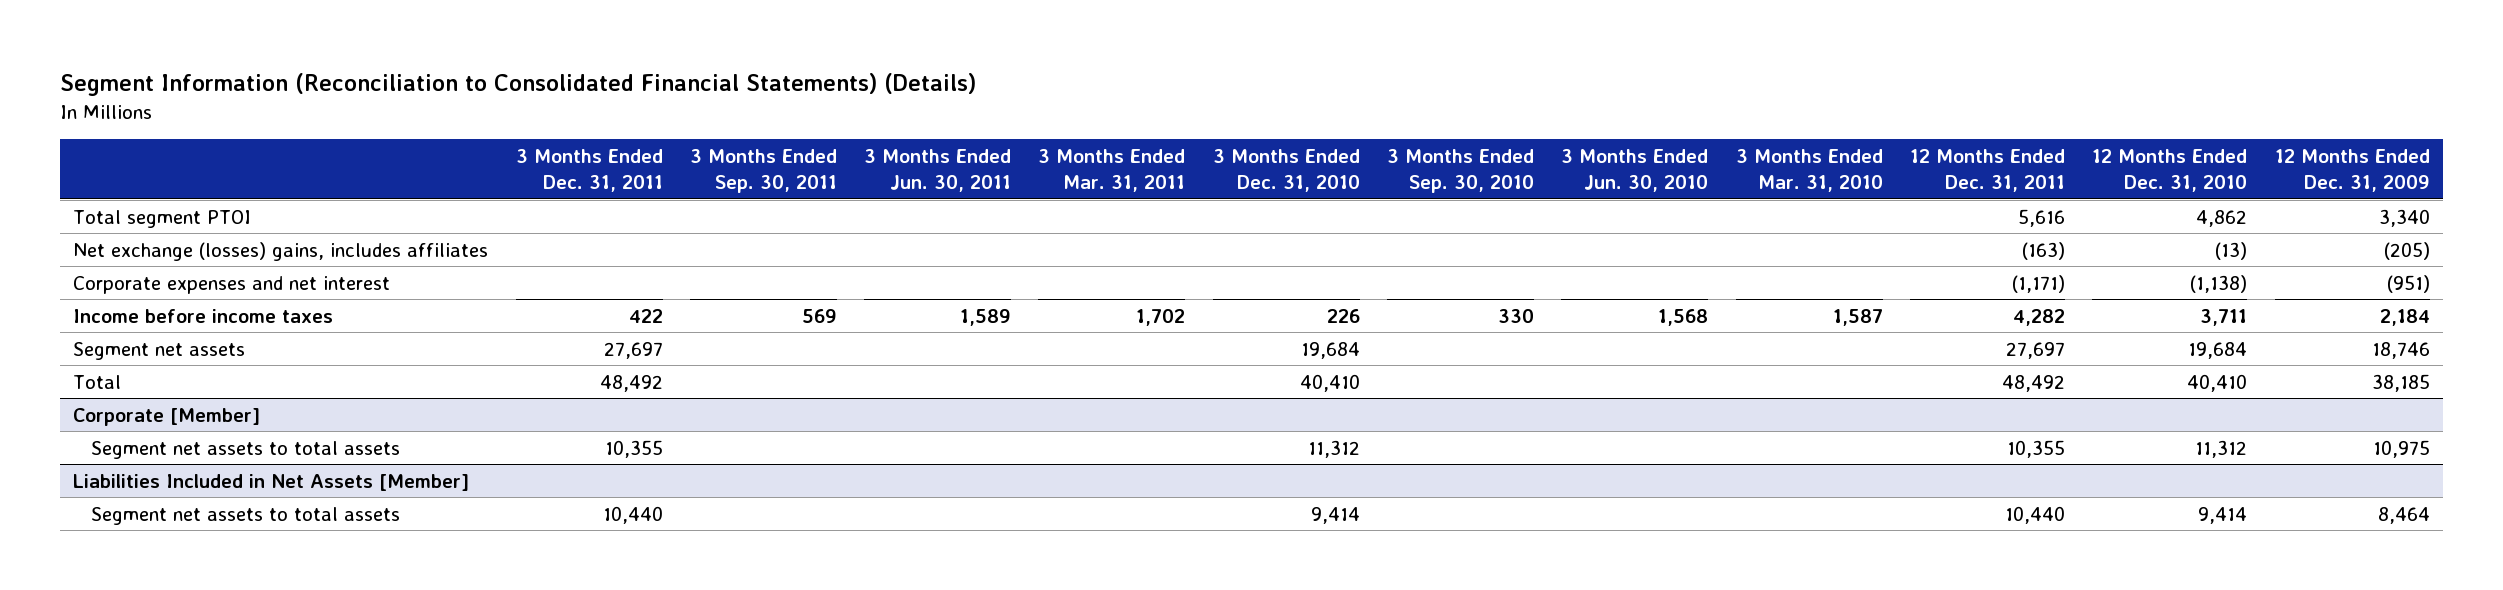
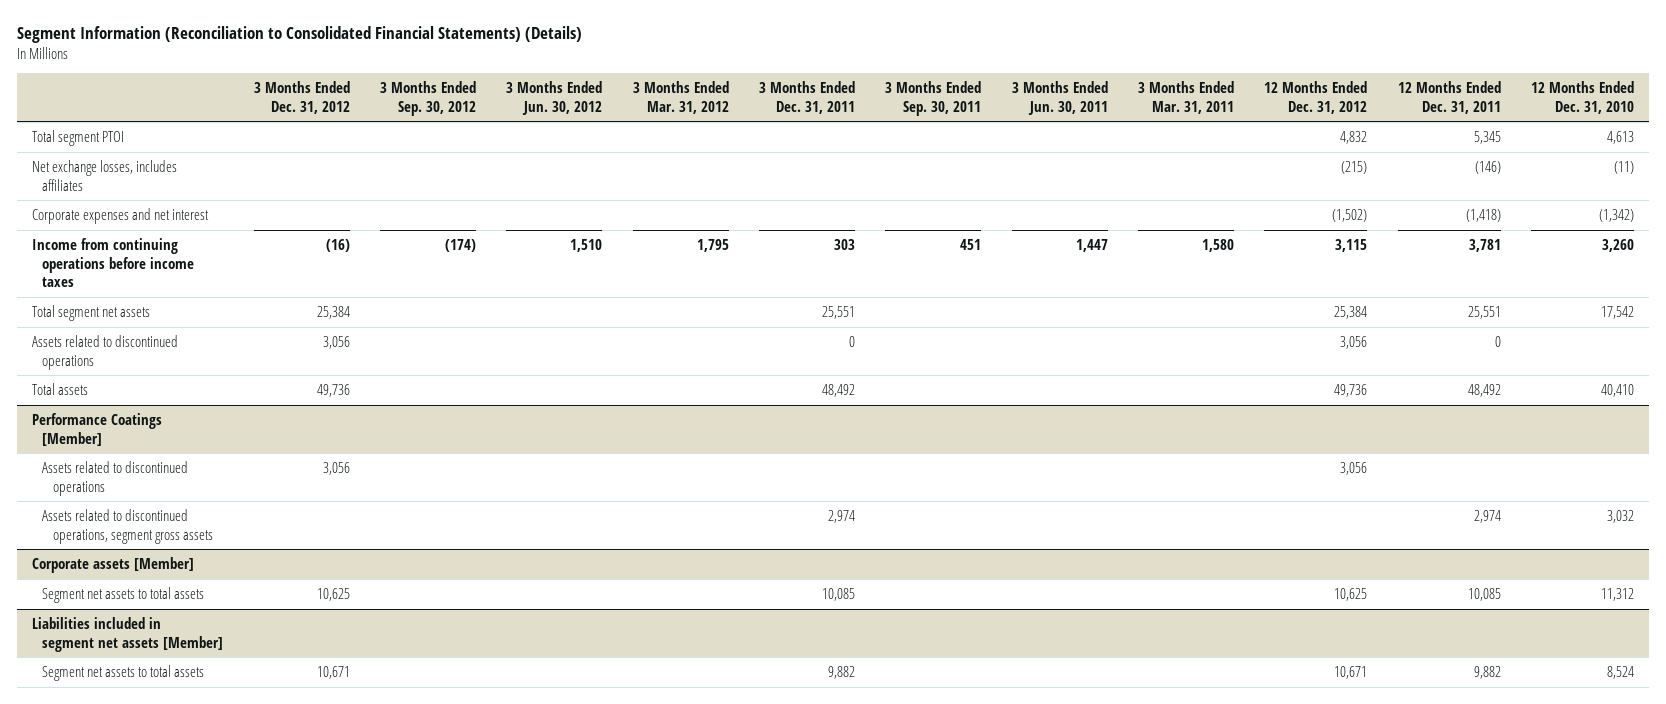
- | 3 Months Ended Dec. 31, 2011 | 3 Months Ended Sep. 30, 2011 | 3 Months Ended Jun. 30, 2011 | 3 Months Ended Mar. 31, 2011 | 3 Months Ended Dec. 31, 2010 | 3 Months Ended Sep. 30, 2010 | 3 Months Ended Jun. 30, 2010 | 3 Months Ended Mar. 31, 2010 | 12 Months Ended Dec. 31, 2011 | 12 Months Ended Dec. 31, 2010 | 12 Months Ended Dec. 31, 2009
+ | 3 Months Ended Dec. 31, 2012 | 3 Months Ended Sep. 30, 2012 | 3 Months Ended Jun. 30, 2012 | 3 Months Ended Mar. 31, 2012 | 3 Months Ended Dec. 31, 2011 | 3 Months Ended Sep. 30, 2011 | 3 Months Ended Jun. 30, 2011 | 3 Months Ended Mar. 31, 2011 | 12 Months Ended Dec. 31, 2012 | 12 Months Ended Dec. 31, 2011 | 12 Months Ended Dec. 31, 2010
- Total segment PTOI | | | | | | | | | 5,616 | 4,862 | 3,340
- Net exchange (losses) gains, includes affiliates | | | | | | | | | (163) | (13) | (205)
- Corporate expenses and net interest | | | | | | | | | (1,171) | (1,138) | (951)
- Income before income taxes | 422 | 569 | 1,589 | 1,702 | 226 | 330 | 1,568 | 1,587 | 4,282 | 3,711 | 2,184
- Segment net assets | 27,697 | | | | 19,684 | | | | 27,697 | 19,684 | 18,746
- Total | 48,492 | | | | 40,410 | | | | 48,492 | 40,410 | 38,185
- Corporate [Member]
- Segment net assets to total assets | 10,355 | | | | 11,312 | | | | 10,355 | 11,312 | 10,975
- Liabilities Included in Net Assets [Member]
- Segment net assets to total assets | 10,440 | | | | 9,414 | | | | 10,440 | 9,414 | 8,464
+ Total segment PTOI | | | | | | | | | 4,832 | 5,345 | 4,613
+ Net exchange losses, includes affiliates | | | | | | | | | (215) | (146) | (11)
+ Corporate expenses and net interest | | | | | | | | | (1,502) | (1,418) | (1,342)
+ Income from continuing operations before income taxes | (16) | (174) | 1,510 | 1,795 | 303 | 451 | 1,447 | 1,580 | 3,115 | 3,781 | 3,260
+ Total segment net assets | 25,384 | | | | 25,551 | | | | 25,384 | 25,551 | 17,542
+ Assets related to discontinued operations | 3,056 | | | | 0 | | | | 3,056 | 0 |
+ Total assets | 49,736 | | | | 48,492 | | | | 49,736 | 48,492 | 40,410
+ Performance Coatings [Member]
+ Assets related to discontinued operations | 3,056 | | | | | | | | 3,056 | |
+ Assets related to discontinued operations, segment gross assets | | | | | 2,974 | | | | | 2,974 | 3,032
+ Corporate assets [Member]
+ Segment net assets to total assets | 10,625 | | | | 10,085 | | | | 10,625 | 10,085 | 11,312
+ Liabilities included in segment net assets [Member]
+ Segment net assets to total assets | 10,671 | | | | 9,882 | | | | 10,671 | 9,882 | 8,524

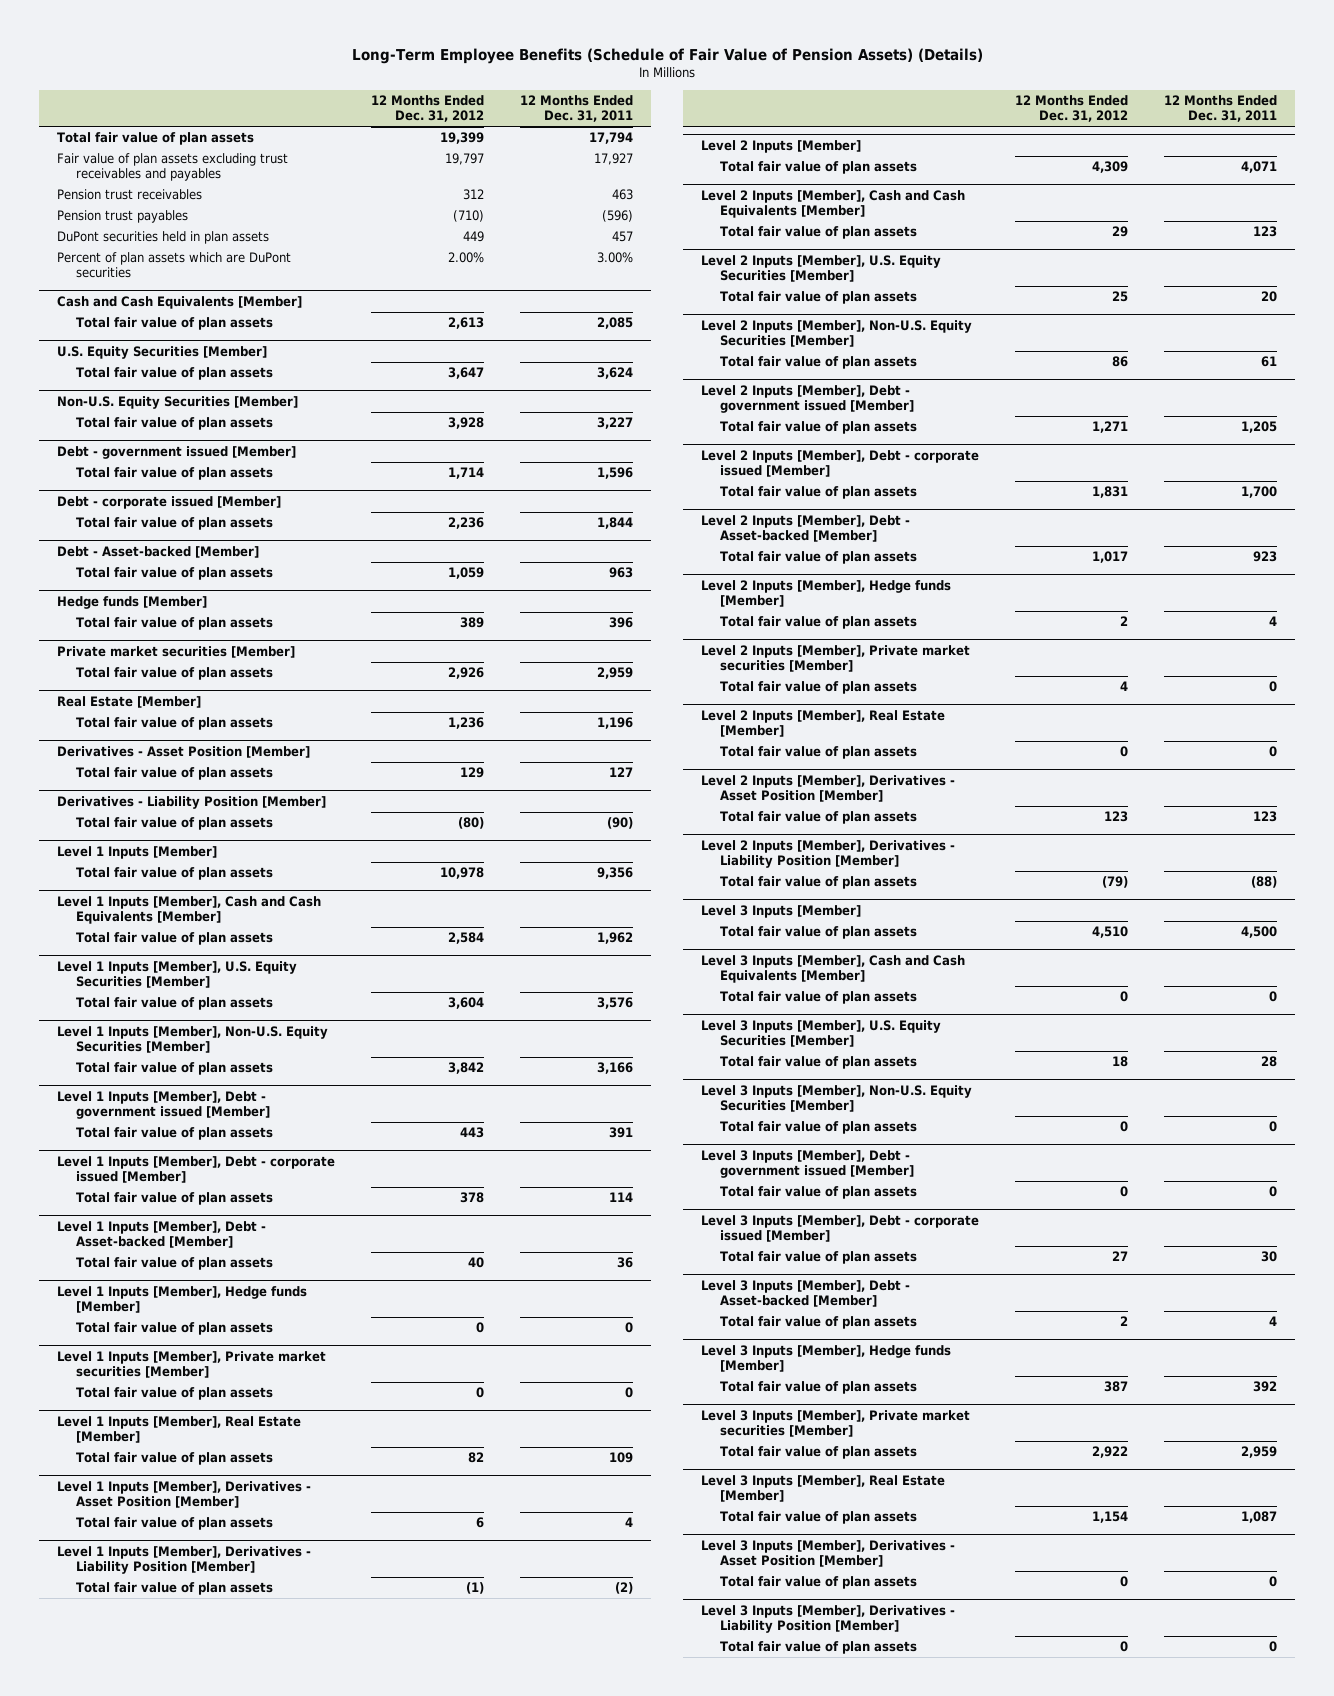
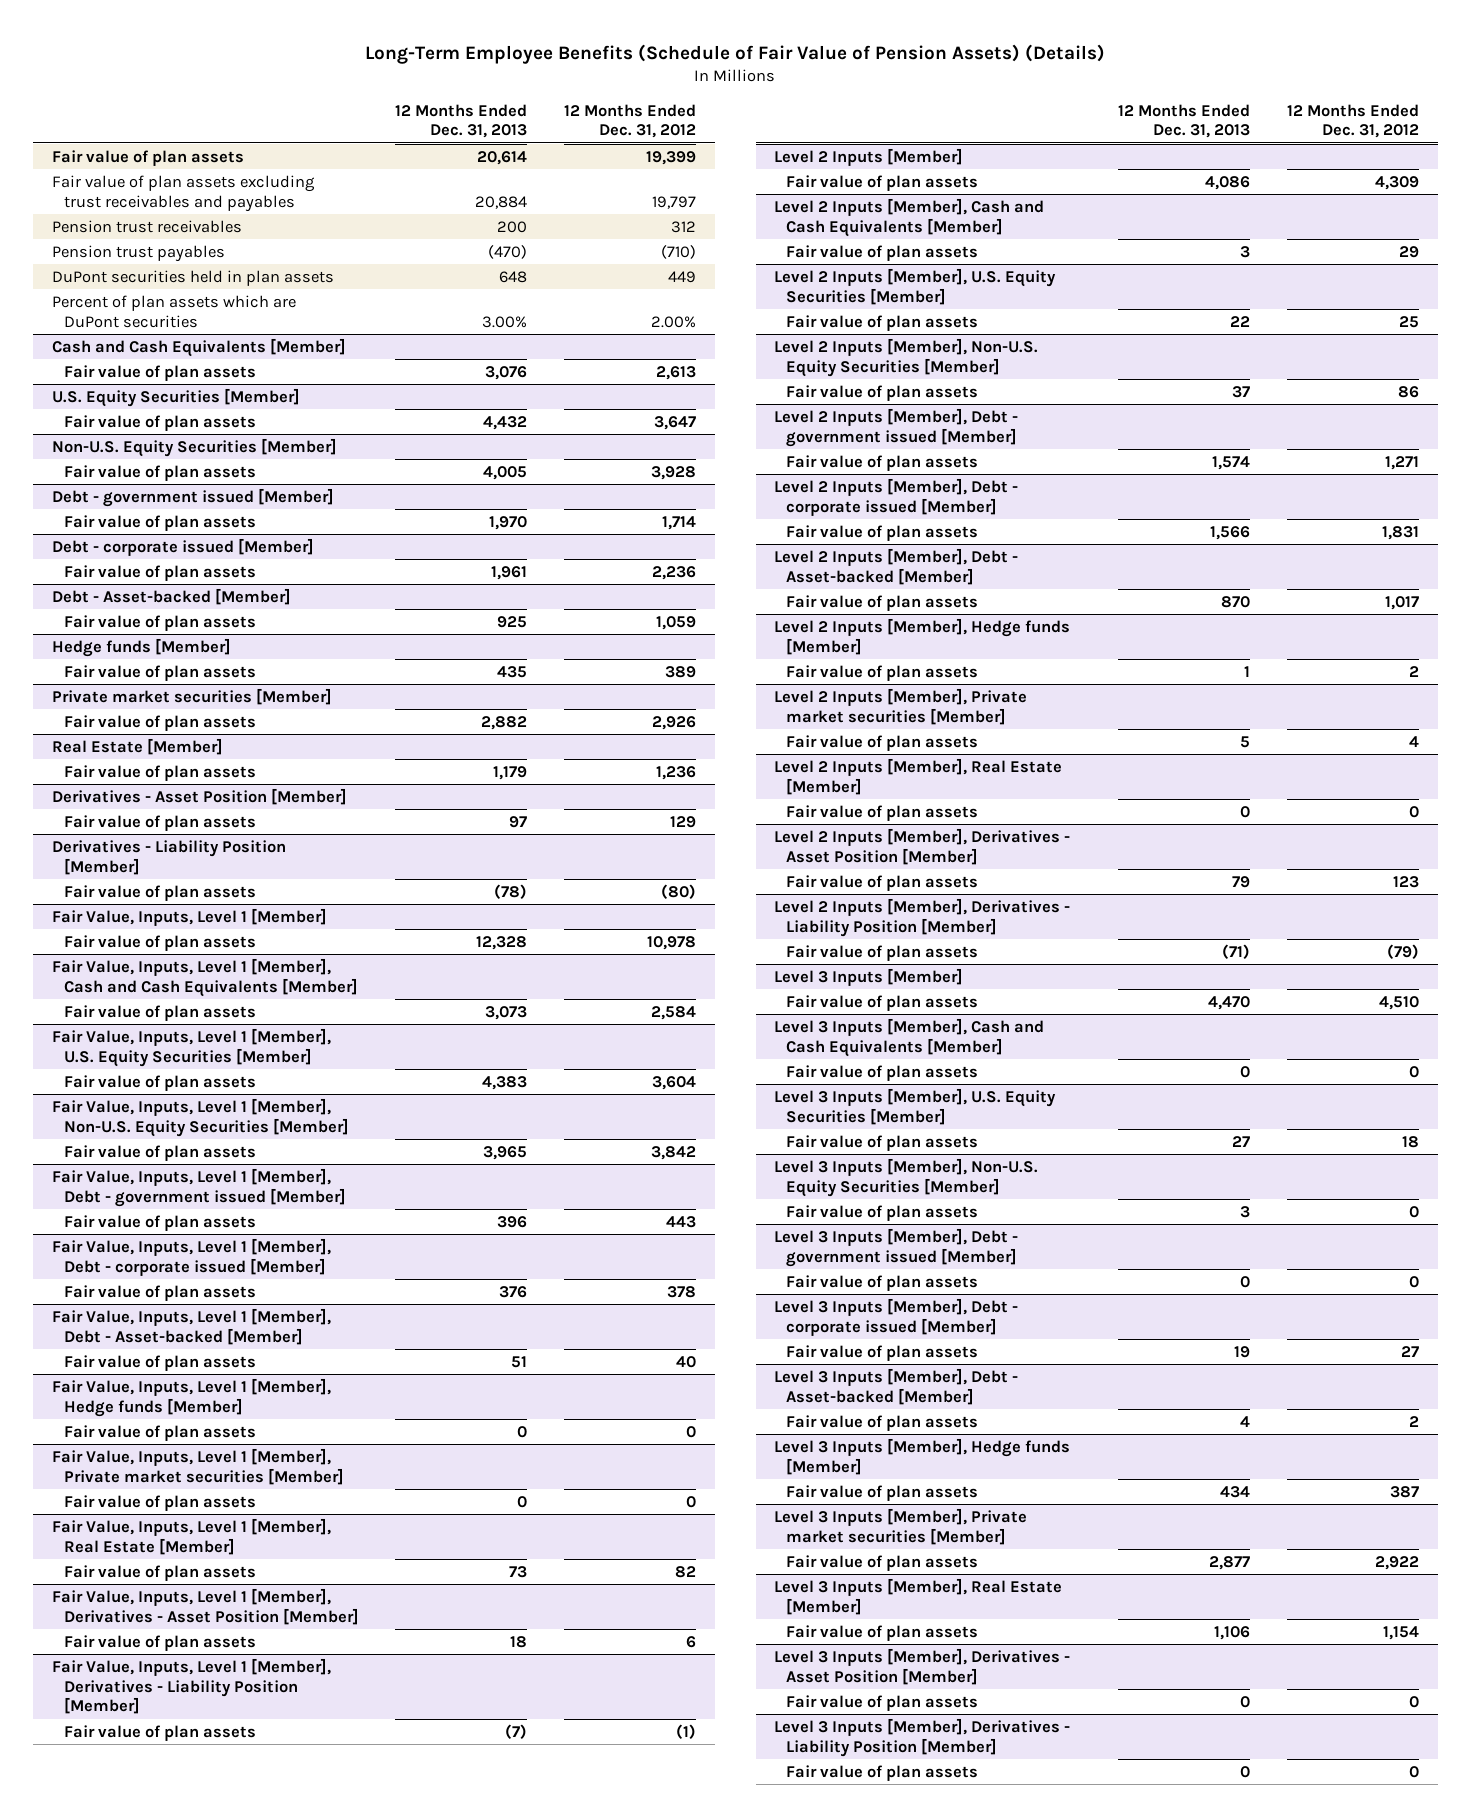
- | 12 Months Ended Dec. 31, 2012 | 12 Months Ended Dec. 31, 2011
+ | 12 Months Ended Dec. 31, 2013 | 12 Months Ended Dec. 31, 2012
- Total fair value of plan assets | 19,399 | 17,794
+ Fair value of plan assets | 20,614 | 19,399
@ Cash and Cash Equivalents [Member]
- Total fair value of plan assets | 2,613 | 2,085
+ Fair value of plan assets | 3,076 | 2,613
@ U.S. Equity Securities [Member]
- Total fair value of plan assets | 3,647 | 3,624
+ Fair value of plan assets | 4,432 | 3,647
@ Non-U.S. Equity Securities [Member]
- Total fair value of plan assets | 3,928 | 3,227
+ Fair value of plan assets | 4,005 | 3,928
@ Debt - government issued [Member]
- Total fair value of plan assets | 1,714 | 1,596
+ Fair value of plan assets | 1,970 | 1,714
@ Debt - corporate issued [Member]
- Total fair value of plan assets | 2,236 | 1,844
+ Fair value of plan assets | 1,961 | 2,236
@ Debt - Asset-backed [Member]
- Total fair value of plan assets | 1,059 | 963
+ Fair value of plan assets | 925 | 1,059
@ Hedge funds [Member]
- Total fair value of plan assets | 389 | 396
+ Fair value of plan assets | 435 | 389
@ Private market securities [Member]
- Total fair value of plan assets | 2,926 | 2,959
+ Fair value of plan assets | 2,882 | 2,926
@ Real Estate [Member]
- Total fair value of plan assets | 1,236 | 1,196
+ Fair value of plan assets | 1,179 | 1,236
@ Derivatives - Asset Position [Member]
- Total fair value of plan assets | 129 | 127
+ Fair value of plan assets | 97 | 129
@ Derivatives - Liability Position [Member]
- Total fair value of plan assets | (80) | (90)
- Level 1 Inputs [Member]
- Total fair value of plan assets | 10,978 | 9,356
- Level 1 Inputs [Member], Cash and Cash Equivalents [Member]
- Total fair value of plan assets | 2,584 | 1,962
- Level 1 Inputs [Member], U.S. Equity Securities [Member]
- Total fair value of plan assets | 3,604 | 3,576
- Level 1 Inputs [Member], Non-U.S. Equity Securities [Member]
- Total fair value of plan assets | 3,842 | 3,166
- Level 1 Inputs [Member], Debt - government issued [Member]
- Total fair value of plan assets | 443 | 391
- Level 1 Inputs [Member], Debt - corporate issued [Member]
- Total fair value of plan assets | 378 | 114
- Level 1 Inputs [Member], Debt - Asset-backed [Member]
- Total fair value of plan assets | 40 | 36
- Level 1 Inputs [Member], Hedge funds [Member]
- Total fair value of plan assets | 0 | 0
- Level 1 Inputs [Member], Private market securities [Member]
- Total fair value of plan assets | 0 | 0
- Level 1 Inputs [Member], Real Estate [Member]
- Total fair value of plan assets | 82 | 109
- Level 1 Inputs [Member], Derivatives - Asset Position [Member]
- Total fair value of plan assets | 6 | 4
- Level 1 Inputs [Member], Derivatives - Liability Position [Member]
- Total fair value of plan assets | (1) | (2)
@ Derivatives - Liability Position [Member]
+ Fair value of plan assets | (78) | (80)
+ Fair Value, Inputs, Level 1 [Member]
+ Fair value of plan assets | 12,328 | 10,978
+ Fair Value, Inputs, Level 1 [Member], Cash and Cash Equivalents [Member]
+ Fair value of plan assets | 3,073 | 2,584
+ Fair Value, Inputs, Level 1 [Member], U.S. Equity Securities [Member]
+ Fair value of plan assets | 4,383 | 3,604
+ Fair Value, Inputs, Level 1 [Member], Non-U.S. Equity Securities [Member]
+ Fair value of plan assets | 3,965 | 3,842
+ Fair Value, Inputs, Level 1 [Member], Debt - government issued [Member]
+ Fair value of plan assets | 396 | 443
+ Fair Value, Inputs, Level 1 [Member], Debt - corporate issued [Member]
+ Fair value of plan assets | 376 | 378
+ Fair Value, Inputs, Level 1 [Member], Debt - Asset-backed [Member]
+ Fair value of plan assets | 51 | 40
+ Fair Value, Inputs, Level 1 [Member], Hedge funds [Member]
+ Fair value of plan assets | 0 | 0
+ Fair Value, Inputs, Level 1 [Member], Private market securities [Member]
+ Fair value of plan assets | 0 | 0
+ Fair Value, Inputs, Level 1 [Member], Real Estate [Member]
+ Fair value of plan assets | 73 | 82
+ Fair Value, Inputs, Level 1 [Member], Derivatives - Asset Position [Member]
+ Fair value of plan assets | 18 | 6
+ Fair Value, Inputs, Level 1 [Member], Derivatives - Liability Position [Member]
+ Fair value of plan assets | (7) | (1)
@ Level 2 Inputs [Member]
- Total fair value of plan assets | 4,309 | 4,071
+ Fair value of plan assets | 4,086 | 4,309
@ Level 2 Inputs [Member], Cash and Cash Equivalents [Member]
- Total fair value of plan assets | 29 | 123
+ Fair value of plan assets | 3 | 29
@ Level 2 Inputs [Member], U.S. Equity Securities [Member]
- Total fair value of plan assets | 25 | 20
+ Fair value of plan assets | 22 | 25
@ Level 2 Inputs [Member], Non-U.S. Equity Securities [Member]
- Total fair value of plan assets | 86 | 61
+ Fair value of plan assets | 37 | 86
@ Level 2 Inputs [Member], Debt - government issued [Member]
- Total fair value of plan assets | 1,271 | 1,205
+ Fair value of plan assets | 1,574 | 1,271
@ Level 2 Inputs [Member], Debt - corporate issued [Member]
- Total fair value of plan assets | 1,831 | 1,700
+ Fair value of plan assets | 1,566 | 1,831
@ Level 2 Inputs [Member], Debt - Asset-backed [Member]
- Total fair value of plan assets | 1,017 | 923
+ Fair value of plan assets | 870 | 1,017
@ Level 2 Inputs [Member], Hedge funds [Member]
- Total fair value of plan assets | 2 | 4
+ Fair value of plan assets | 1 | 2
@ Level 2 Inputs [Member], Private market securities [Member]
- Total fair value of plan assets | 4 | 0
+ Fair value of plan assets | 5 | 4
@ Level 2 Inputs [Member], Real Estate [Member]
- Total fair value of plan assets | 0 | 0
+ Fair value of plan assets | 0 | 0
@ Level 2 Inputs [Member], Derivatives - Asset Position [Member]
- Total fair value of plan assets | 123 | 123
+ Fair value of plan assets | 79 | 123
@ Level 2 Inputs [Member], Derivatives - Liability Position [Member]
- Total fair value of plan assets | (79) | (88)
+ Fair value of plan assets | (71) | (79)
@ Level 3 Inputs [Member]
- Total fair value of plan assets | 4,510 | 4,500
+ Fair value of plan assets | 4,470 | 4,510
@ Level 3 Inputs [Member], Cash and Cash Equivalents [Member]
- Total fair value of plan assets | 0 | 0
+ Fair value of plan assets | 0 | 0
@ Level 3 Inputs [Member], U.S. Equity Securities [Member]
- Total fair value of plan assets | 18 | 28
+ Fair value of plan assets | 27 | 18
@ Level 3 Inputs [Member], Non-U.S. Equity Securities [Member]
- Total fair value of plan assets | 0 | 0
+ Fair value of plan assets | 3 | 0
@ Level 3 Inputs [Member], Debt - government issued [Member]
- Total fair value of plan assets | 0 | 0
+ Fair value of plan assets | 0 | 0
@ Level 3 Inputs [Member], Debt - corporate issued [Member]
- Total fair value of plan assets | 27 | 30
+ Fair value of plan assets | 19 | 27
@ Level 3 Inputs [Member], Debt - Asset-backed [Member]
- Total fair value of plan assets | 2 | 4
+ Fair value of plan assets | 4 | 2
@ Level 3 Inputs [Member], Hedge funds [Member]
- Total fair value of plan assets | 387 | 392
+ Fair value of plan assets | 434 | 387
@ Level 3 Inputs [Member], Private market securities [Member]
- Total fair value of plan assets | 2,922 | 2,959
+ Fair value of plan assets | 2,877 | 2,922
@ Level 3 Inputs [Member], Real Estate [Member]
- Total fair value of plan assets | 1,154 | 1,087
+ Fair value of plan assets | 1,106 | 1,154
@ Level 3 Inputs [Member], Derivatives - Asset Position [Member]
- Total fair value of plan assets | 0 | 0
+ Fair value of plan assets | 0 | 0
@ Level 3 Inputs [Member], Derivatives - Liability Position [Member]
- Total fair value of plan assets | 0 | 0
+ Fair value of plan assets | 0 | 0

